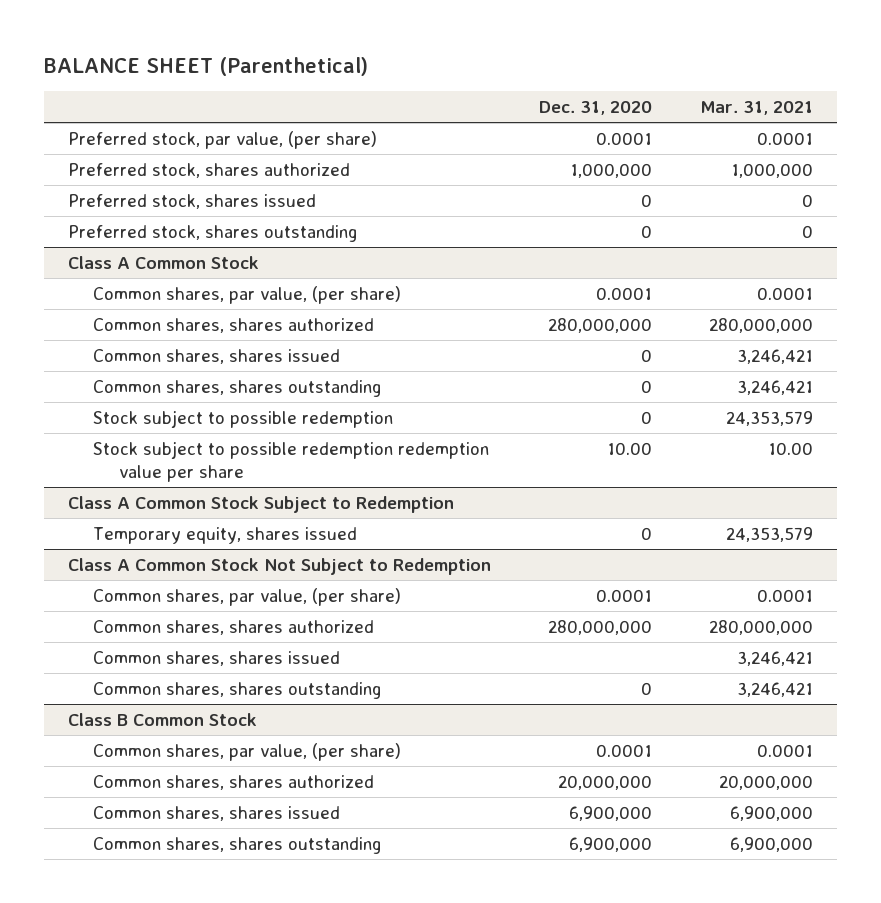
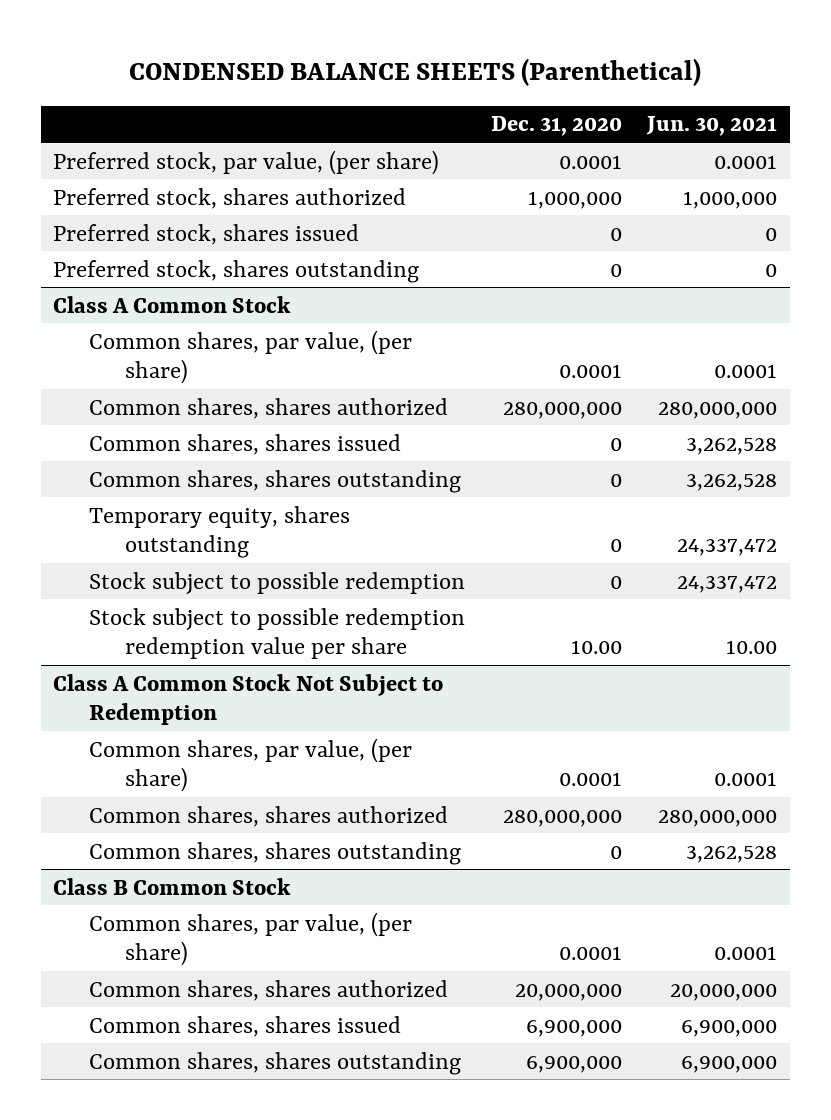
- BALANCE SHEET (Parenthetical)
+ CONDENSED BALANCE SHEETS (Parenthetical)
- | Dec. 31, 2020 | Mar. 31, 2021
+ | Dec. 31, 2020 | Jun. 30, 2021
@ Class A Common Stock
+ Temporary equity, shares outstanding | 0 | 24,337,472
- Class A Common Stock Subject to Redemption
- Temporary equity, shares issued | 0 | 24,353,579
@ Class A Common Stock Not Subject to Redemption
- Common shares, shares issued | | 3,246,421

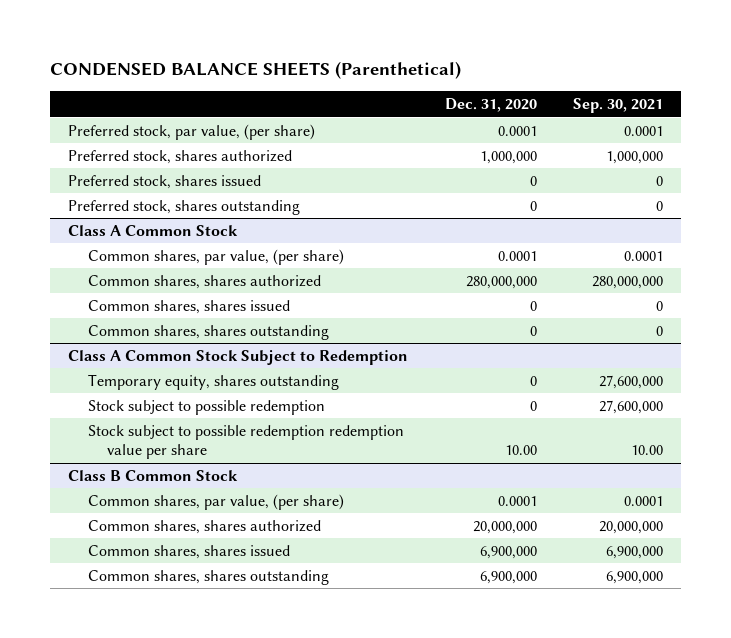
- | Dec. 31, 2020 | Jun. 30, 2021
+ | Dec. 31, 2020 | Sep. 30, 2021
+ Class A Common Stock Subject to Redemption
- Class A Common Stock Not Subject to Redemption
- Common shares, par value, (per share) | 0.0001 | 0.0001
- Common shares, shares authorized | 280,000,000 | 280,000,000
- Common shares, shares outstanding | 0 | 3,262,528

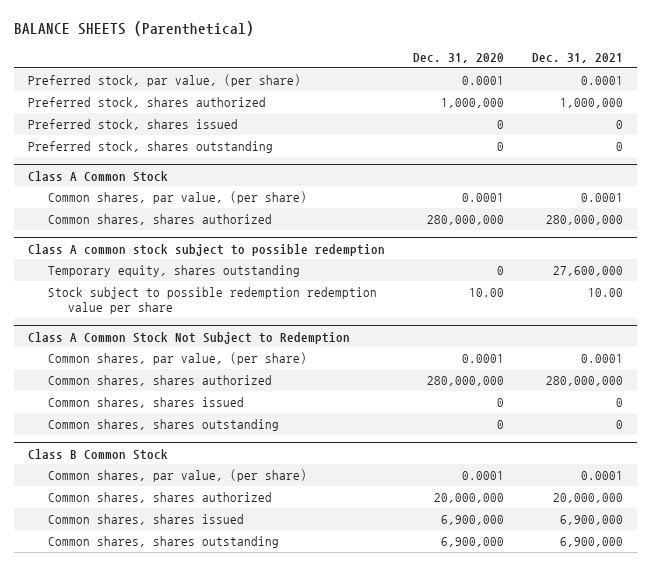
- CONDENSED BALANCE SHEETS (Parenthetical)
+ BALANCE SHEETS (Parenthetical)
- | Dec. 31, 2020 | Sep. 30, 2021
+ | Dec. 31, 2020 | Dec. 31, 2021
@ Class A Common Stock
- Common shares, shares issued | 0 | 0
- Common shares, shares outstanding | 0 | 0
- Class A Common Stock Subject to Redemption
+ Class A common stock subject to possible redemption
- Stock subject to possible redemption | 0 | 27,600,000
+ Class A Common Stock Not Subject to Redemption
+ Common shares, par value, (per share) | 0.0001 | 0.0001
+ Common shares, shares authorized | 280,000,000 | 280,000,000
+ Common shares, shares issued | 0 | 0
+ Common shares, shares outstanding | 0 | 0

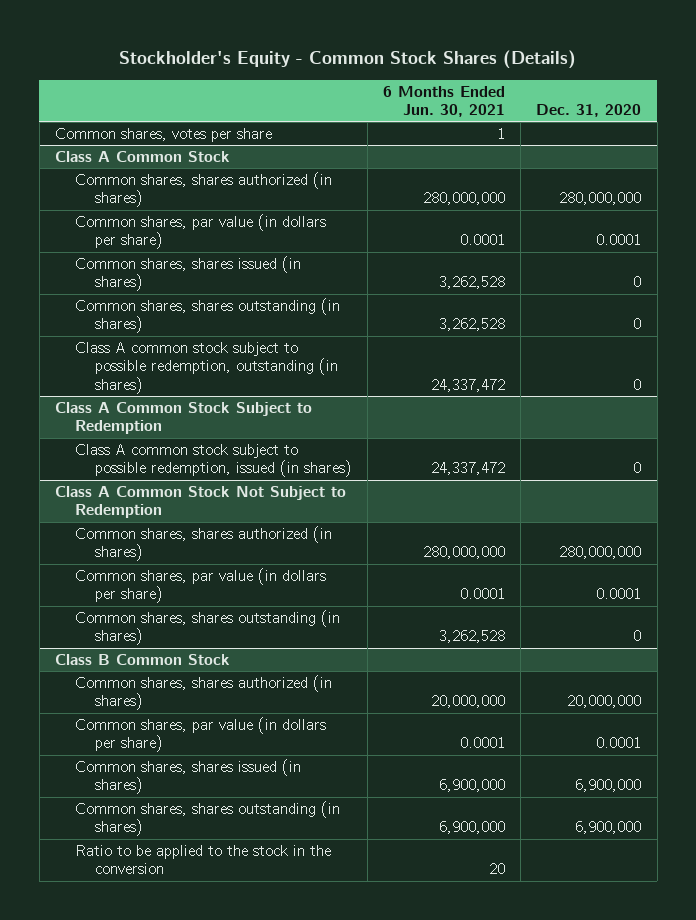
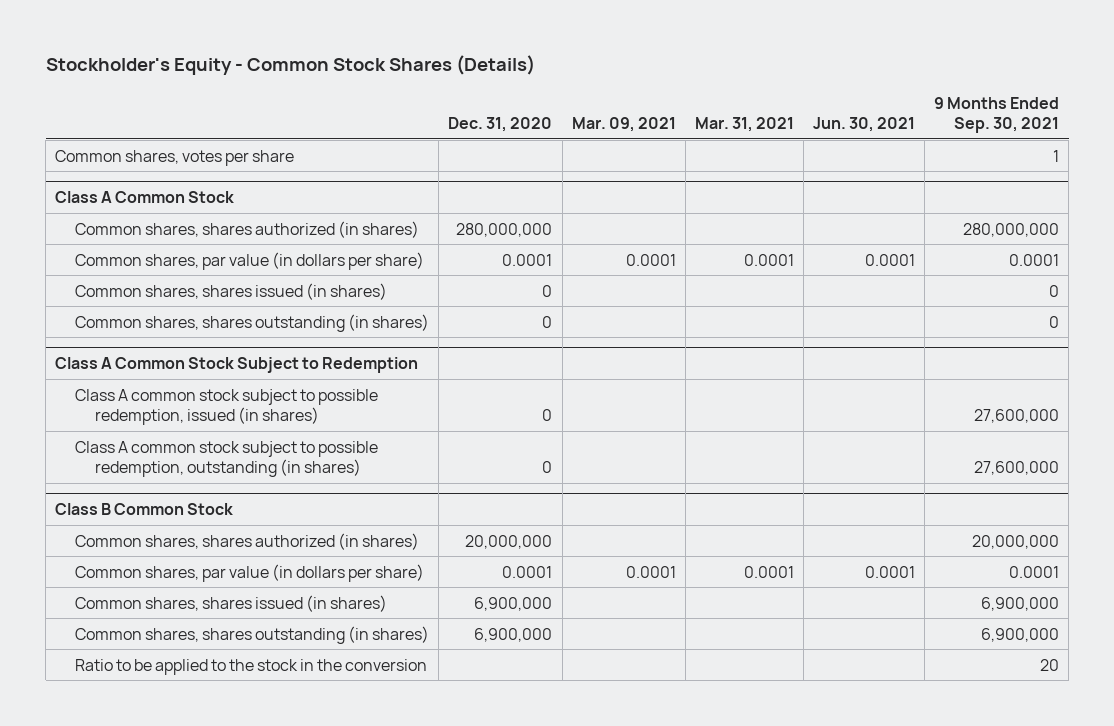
- | 6 Months Ended Jun. 30, 2021 | Dec. 31, 2020
+ | Dec. 31, 2020 | Mar. 09, 2021 | Mar. 31, 2021 | Jun. 30, 2021 | 9 Months Ended Sep. 30, 2021
@ Class A Common Stock
- Class A common stock subject to possible redemption, outstanding (in shares) | 24,337,472 | 0
- Class A Common Stock Not Subject to Redemption
- Common shares, shares authorized (in shares) | 280,000,000 | 280,000,000
- Common shares, par value (in dollars per share) | 0.0001 | 0.0001
- Common shares, shares outstanding (in shares) | 3,262,528 | 0
@ Class A Common Stock Subject to Redemption
+ Class A common stock subject to possible redemption, outstanding (in shares) | 0 | | | | 27,600,000

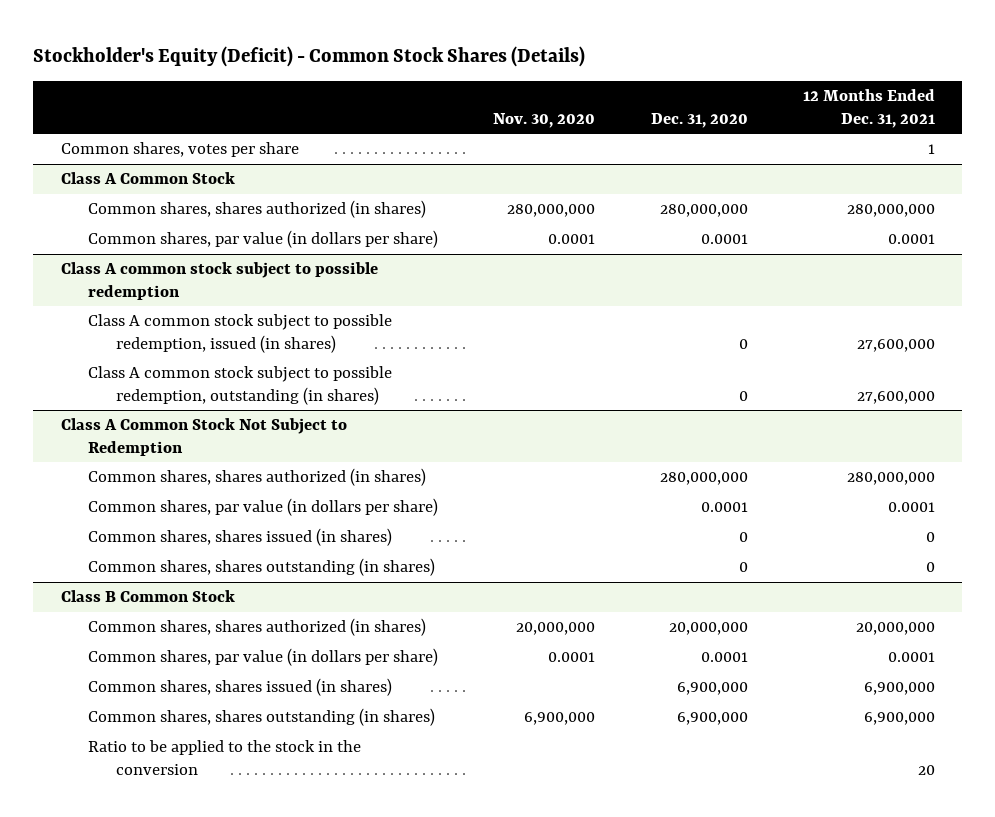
- Stockholder's Equity - Common Stock Shares (Details)
+ Stockholder's Equity (Deficit) - Common Stock Shares (Details)
- | Dec. 31, 2020 | Mar. 09, 2021 | Mar. 31, 2021 | Jun. 30, 2021 | 9 Months Ended Sep. 30, 2021
+ | Nov. 30, 2020 | Dec. 31, 2020 | 12 Months Ended Dec. 31, 2021
@ Class A Common Stock
- Common shares, shares issued (in shares) | 0 | | | | 0
- Common shares, shares outstanding (in shares) | 0 | | | | 0
- Class A Common Stock Subject to Redemption
+ Class A common stock subject to possible redemption
+ Class A Common Stock Not Subject to Redemption
+ Common shares, shares authorized (in shares) | | 280,000,000 | 280,000,000
+ Common shares, par value (in dollars per share) | | 0.0001 | 0.0001
+ Common shares, shares issued (in shares) | | 0 | 0
+ Common shares, shares outstanding (in shares) | | 0 | 0

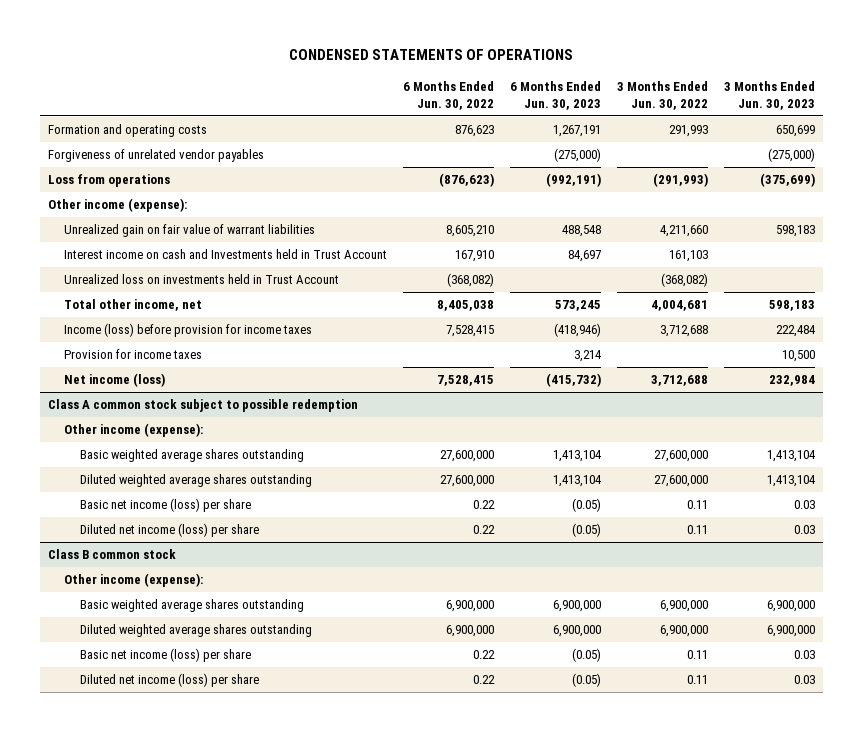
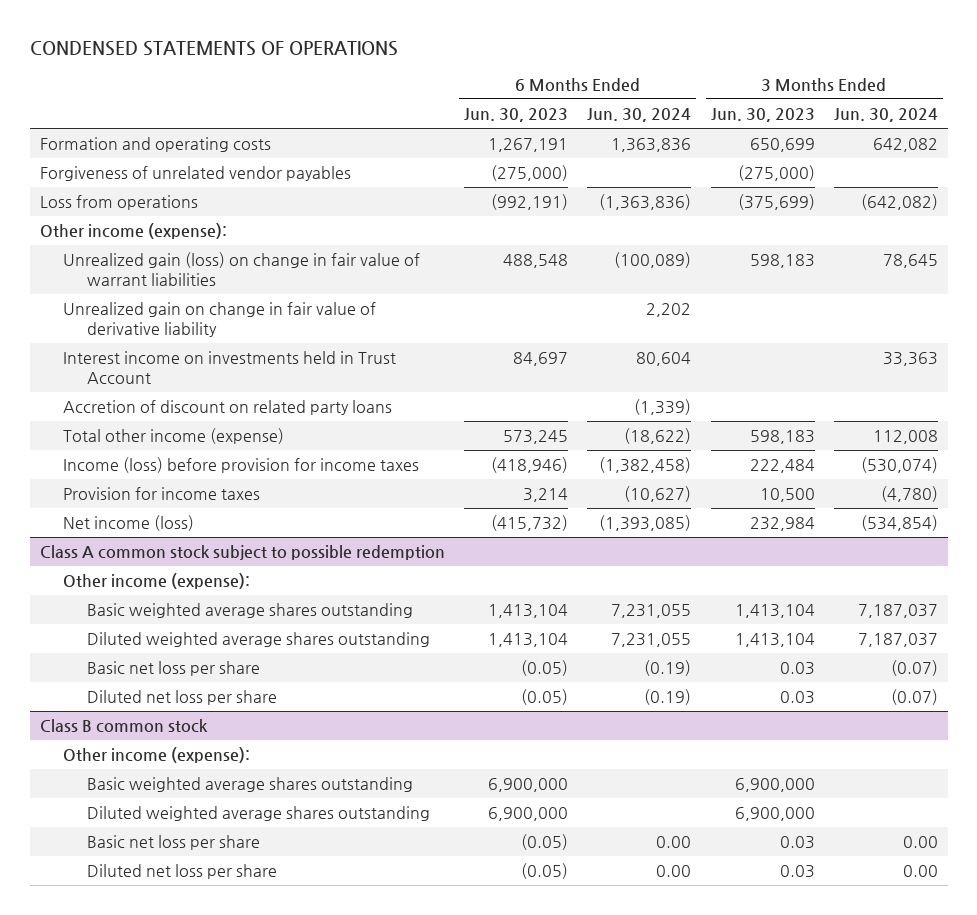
- | 6 Months Ended Jun. 30, 2022 | 6 Months Ended Jun. 30, 2023 | 3 Months Ended Jun. 30, 2022 | 3 Months Ended Jun. 30, 2023
+ | 6 Months Ended Jun. 30, 2023 | 6 Months Ended Jun. 30, 2024 | 3 Months Ended Jun. 30, 2023 | 3 Months Ended Jun. 30, 2024
- Unrealized gain on fair value of warrant liabilities | 8,605,210 | 488,548 | 4,211,660 | 598,183
- Interest income on cash and Investments held in Trust Account | 167,910 | 84,697 | 161,103 |
- Unrealized loss on investments held in Trust Account | (368,082) | | (368,082) |
- Total other income, net | 8,405,038 | 573,245 | 4,004,681 | 598,183
+ Unrealized gain (loss) on change in fair value of warrant liabilities | 488,548 | (100,089) | 598,183 | 78,645
+ Unrealized gain on change in fair value of derivative liability | | 2,202 | |
+ Interest income on investments held in Trust Account | 84,697 | 80,604 | | 33,363
+ Accretion of discount on related party loans | | (1,339) | |
+ Total other income (expense) | 573,245 | (18,622) | 598,183 | 112,008
@ Class A common stock subject to possible redemption
- Basic net income (loss) per share | 0.22 | (0.05) | 0.11 | 0.03
- Diluted net income (loss) per share | 0.22 | (0.05) | 0.11 | 0.03
+ Basic net loss per share | (0.05) | (0.19) | 0.03 | (0.07)
+ Diluted net loss per share | (0.05) | (0.19) | 0.03 | (0.07)
@ Class B common stock
- Basic net income (loss) per share | 0.22 | (0.05) | 0.11 | 0.03
- Diluted net income (loss) per share | 0.22 | (0.05) | 0.11 | 0.03
+ Basic net loss per share | (0.05) | 0.00 | 0.03 | 0.00
+ Diluted net loss per share | (0.05) | 0.00 | 0.03 | 0.00

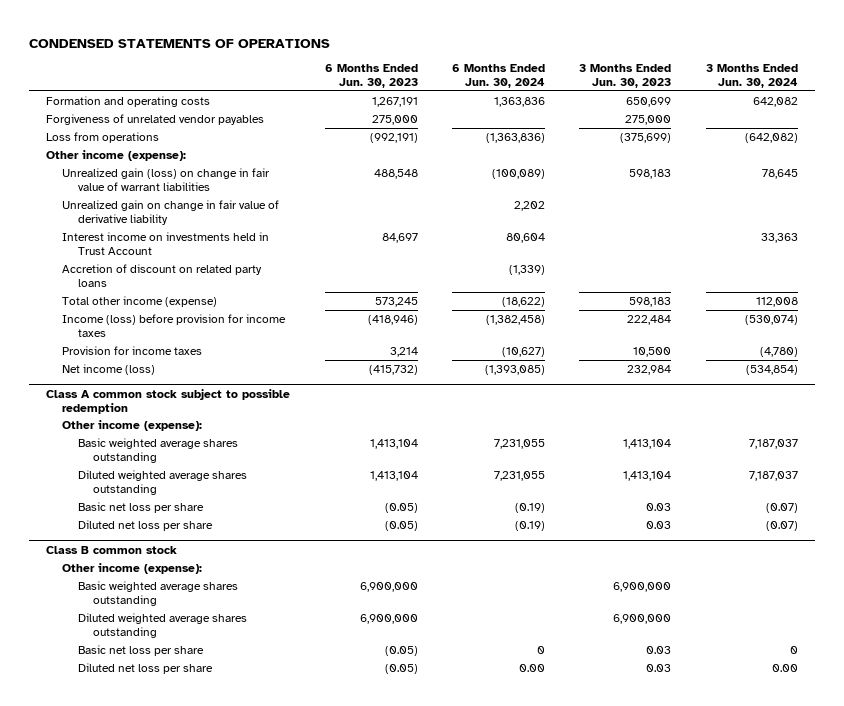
- Forgiveness of unrelated vendor payables | (275,000) | | (275,000) |
+ Forgiveness of unrelated vendor payables | 275,000 | | 275,000 |
@ Class B common stock
- Basic net loss per share | (0.05) | 0.00 | 0.03 | 0.00
+ Basic net loss per share | (0.05) | 0 | 0.03 | 0

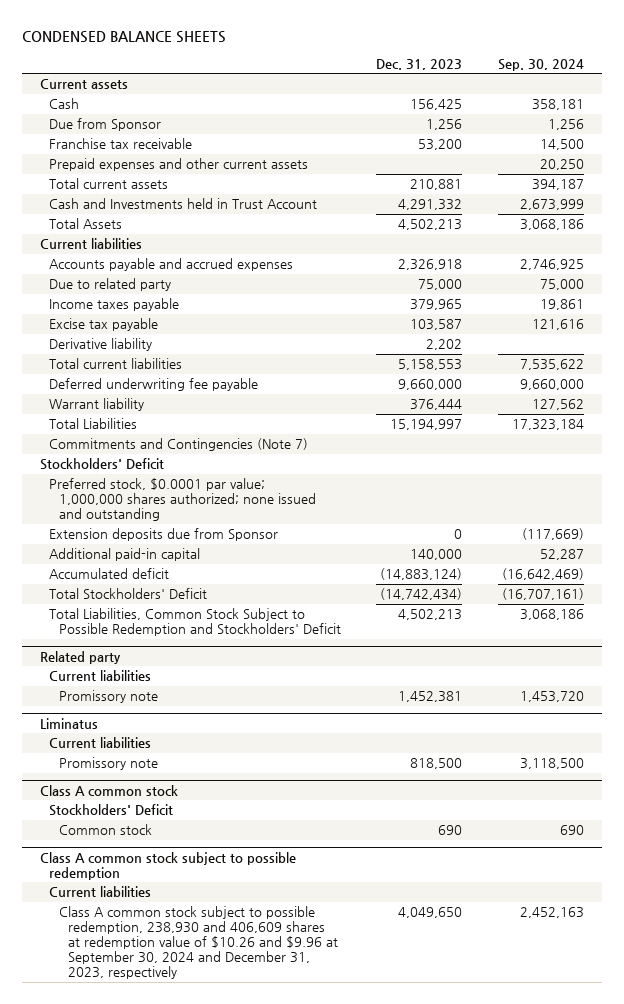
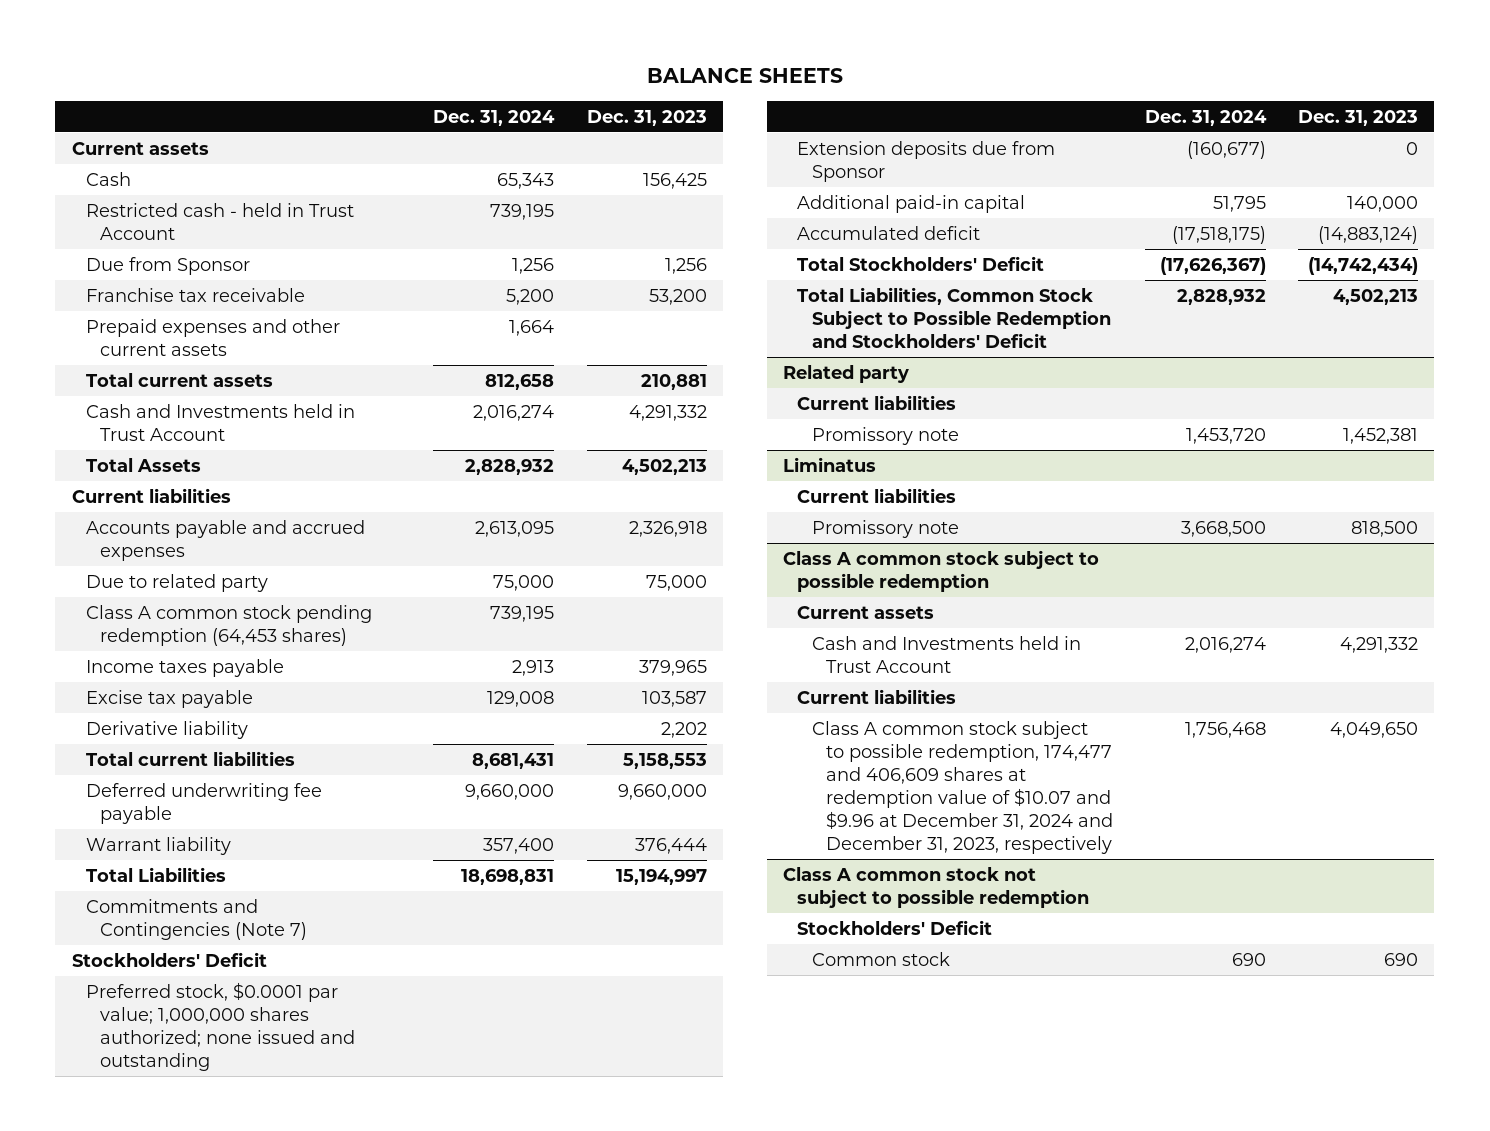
- CONDENSED BALANCE SHEETS
+ BALANCE SHEETS
- | Dec. 31, 2023 | Sep. 30, 2024
+ | Dec. 31, 2024 | Dec. 31, 2023
+ Restricted cash - held in Trust Account | 739,195 |
+ Class A common stock pending redemption (64,453 shares) | 739,195 |
- Class A common stock
- Stockholders' Deficit
- Common stock | 690 | 690
@ Class A common stock subject to possible redemption
+ Current assets
+ Cash and Investments held in Trust Account | 2,016,274 | 4,291,332
- Class A common stock subject to possible redemption, 238,930 and 406,609 shares at redemption value of $10.26 and $9.96 at September 30, 2024 and December 31, 2023, respectively | 4,049,650 | 2,452,163
+ Class A common stock subject to possible redemption, 174,477 and 406,609 shares at redemption value of $10.07 and $9.96 at December 31, 2024 and December 31, 2023, respectively | 1,756,468 | 4,049,650
+ Class A common stock not subject to possible redemption
+ Stockholders' Deficit
+ Common stock | 690 | 690

